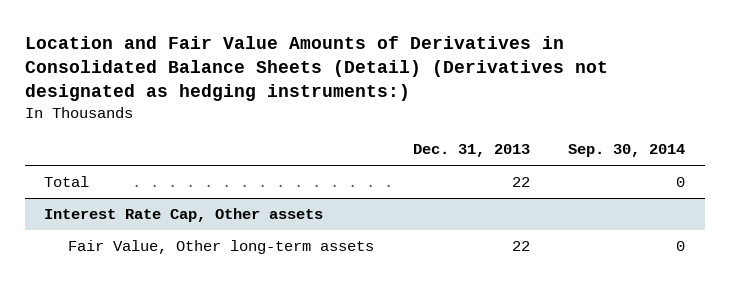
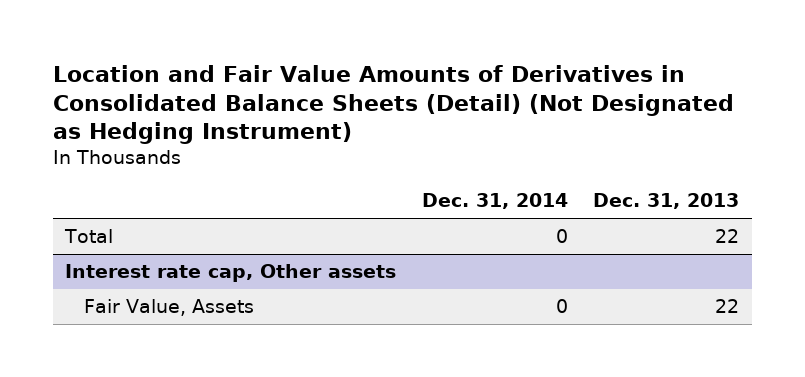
- Location and Fair Value Amounts of Derivatives in Consolidated Balance Sheets (Detail) (Derivatives not designated as hedging instruments:)
+ Location and Fair Value Amounts of Derivatives in Consolidated Balance Sheets (Detail) (Not Designated as Hedging Instrument)
- | Dec. 31, 2013 | Sep. 30, 2014
+ | Dec. 31, 2014 | Dec. 31, 2013
- Interest Rate Cap, Other assets
- Fair Value, Other long-term assets | 22 | 0
+ Interest rate cap, Other assets
+ Fair Value, Assets | 0 | 22

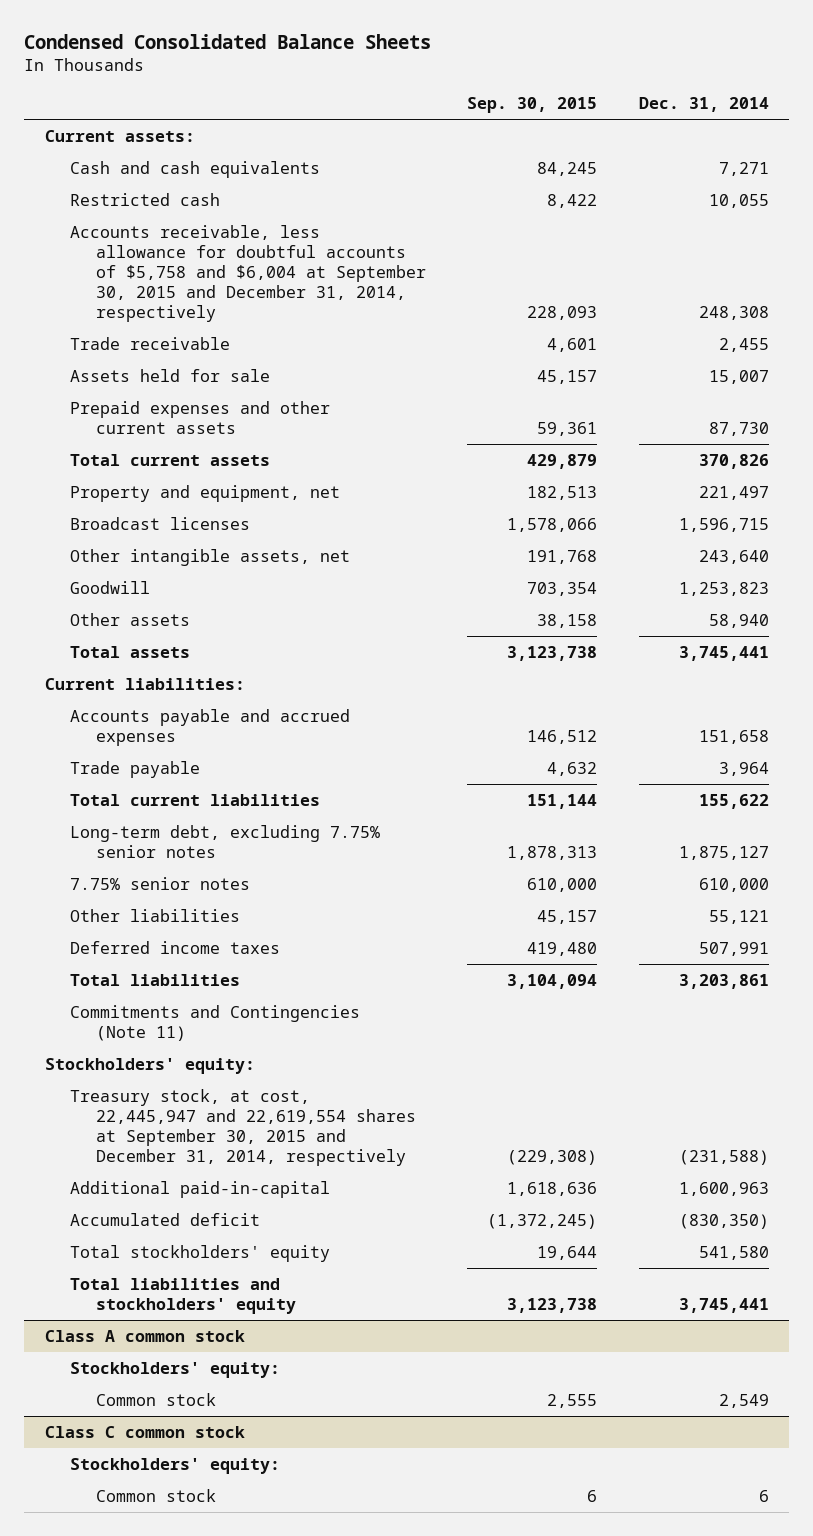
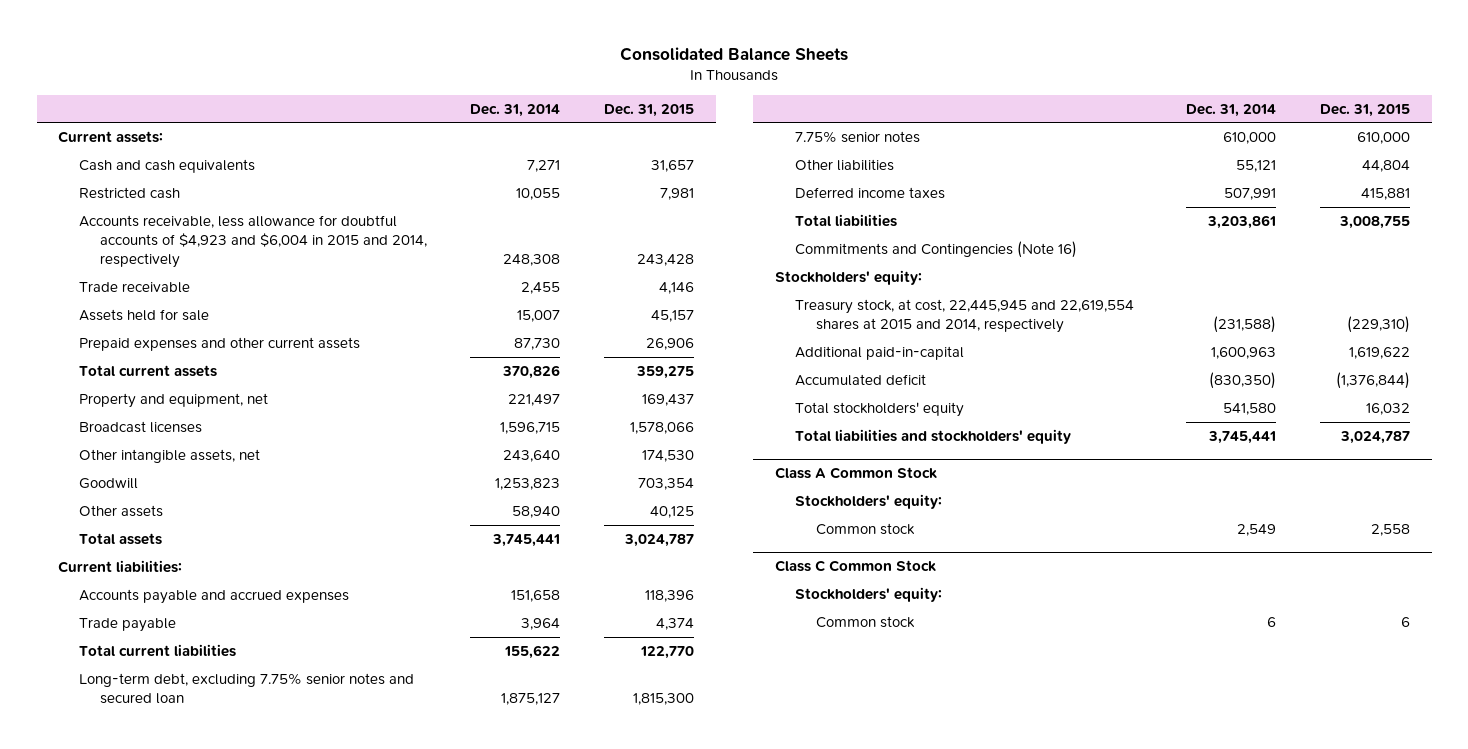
- Condensed Consolidated Balance Sheets
+ Consolidated Balance Sheets
- | Sep. 30, 2015 | Dec. 31, 2014
+ | Dec. 31, 2014 | Dec. 31, 2015
- Accounts receivable, less allowance for doubtful accounts of $5,758 and $6,004 at September 30, 2015 and December 31, 2014, respectively | 228,093 | 248,308
+ Accounts receivable, less allowance for doubtful accounts of $4,923 and $6,004 in 2015 and 2014, respectively | 248,308 | 243,428
- Long-term debt, excluding 7.75% senior notes | 1,878,313 | 1,875,127
+ Long-term debt, excluding 7.75% senior notes and secured loan | 1,875,127 | 1,815,300
- Commitments and Contingencies (Note 11)
+ Commitments and Contingencies (Note 16)
- Treasury stock, at cost, 22,445,947 and 22,619,554 shares at September 30, 2015 and December 31, 2014, respectively | (229,308) | (231,588)
+ Treasury stock, at cost, 22,445,945 and 22,619,554 shares at 2015 and 2014, respectively | (231,588) | (229,310)
- Class A common stock
+ Class A Common Stock
- Class C common stock
+ Class C Common Stock

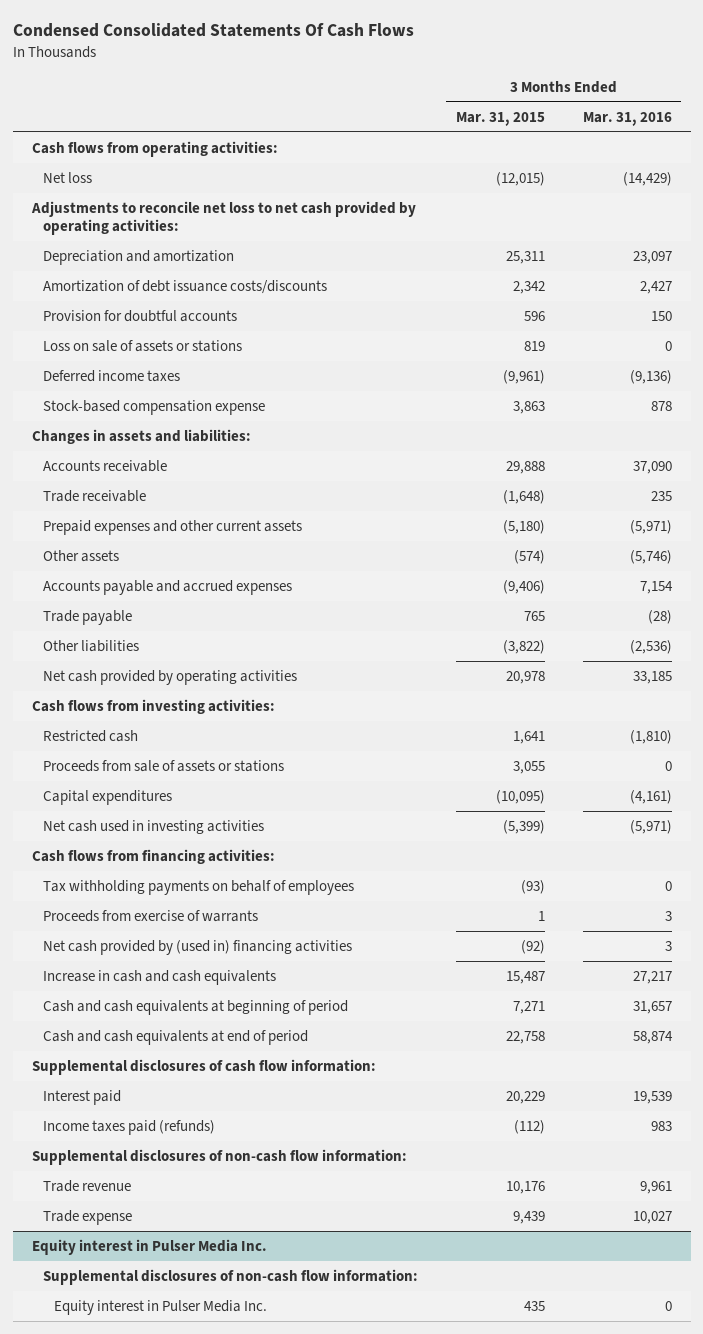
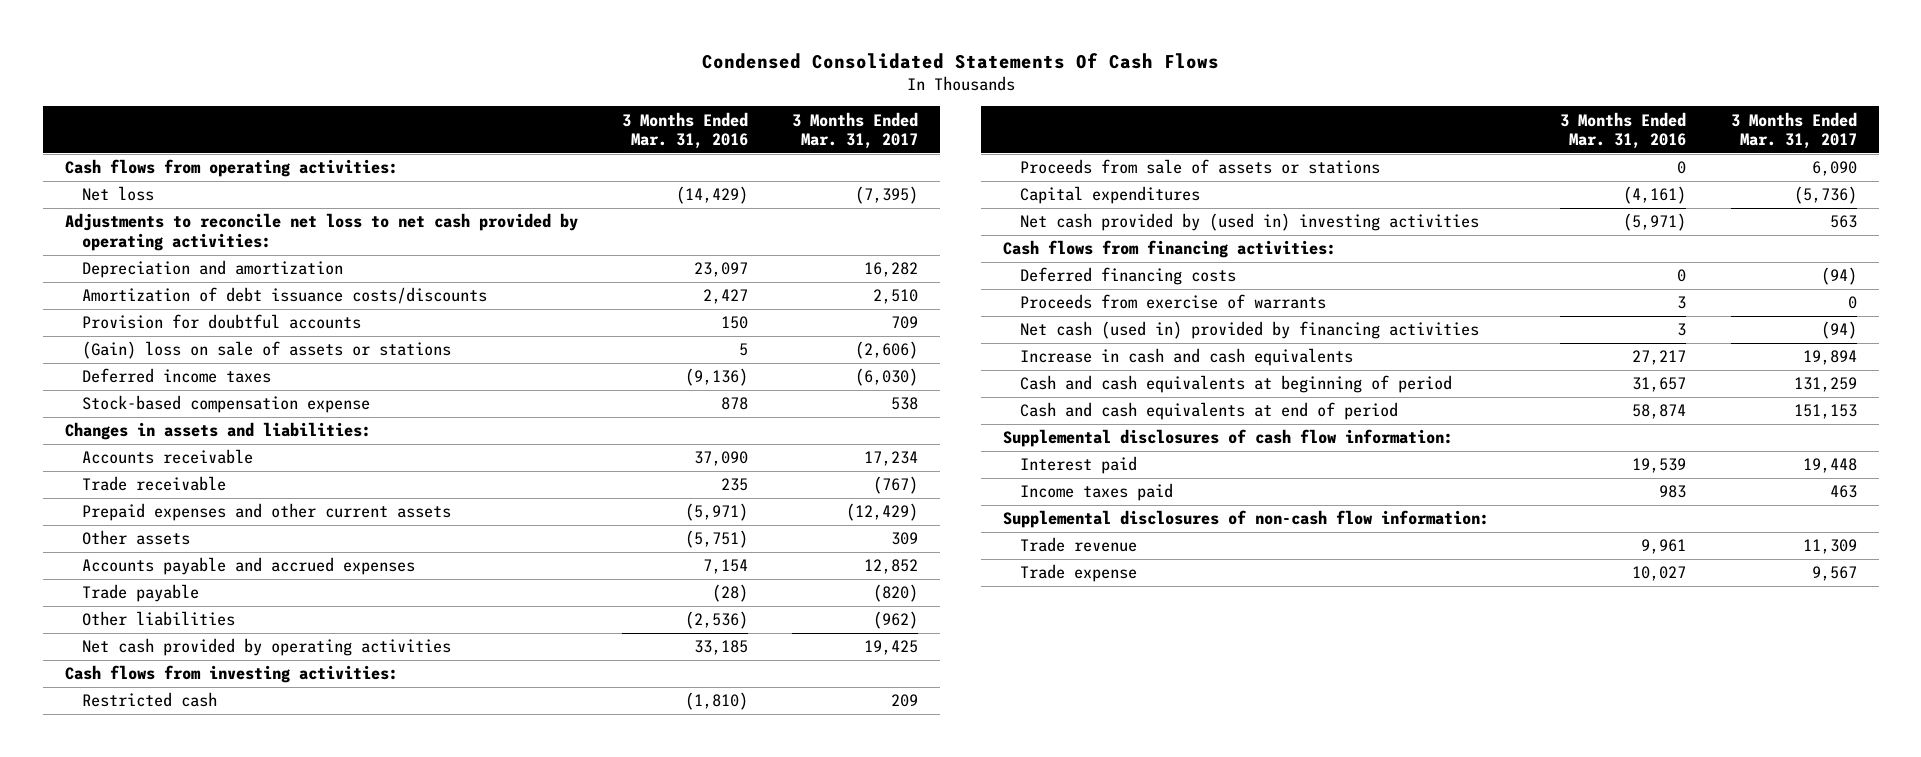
- | 3 Months Ended Mar. 31, 2015 | 3 Months Ended Mar. 31, 2016
+ | 3 Months Ended Mar. 31, 2016 | 3 Months Ended Mar. 31, 2017
- Loss on sale of assets or stations | 819 | 0
+ (Gain) loss on sale of assets or stations | 5 | (2,606)
- Other assets | (574) | (5,746)
+ Other assets | (5,751) | 309
- Net cash used in investing activities | (5,399) | (5,971)
+ Net cash provided by (used in) investing activities | (5,971) | 563
- Tax withholding payments on behalf of employees | (93) | 0
+ Deferred financing costs | 0 | (94)
- Net cash provided by (used in) financing activities | (92) | 3
+ Net cash (used in) provided by financing activities | 3 | (94)
- Income taxes paid (refunds) | (112) | 983
+ Income taxes paid | 983 | 463
- Equity interest in Pulser Media Inc.
- Supplemental disclosures of non-cash flow information:
- Equity interest in Pulser Media Inc. | 435 | 0

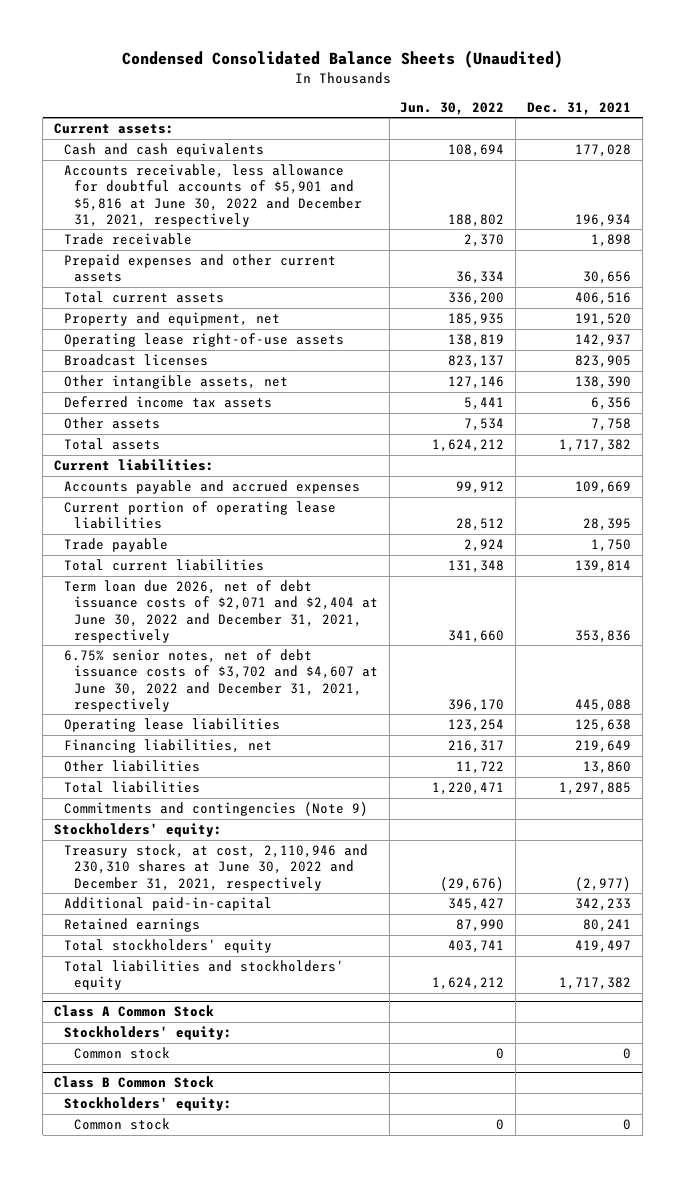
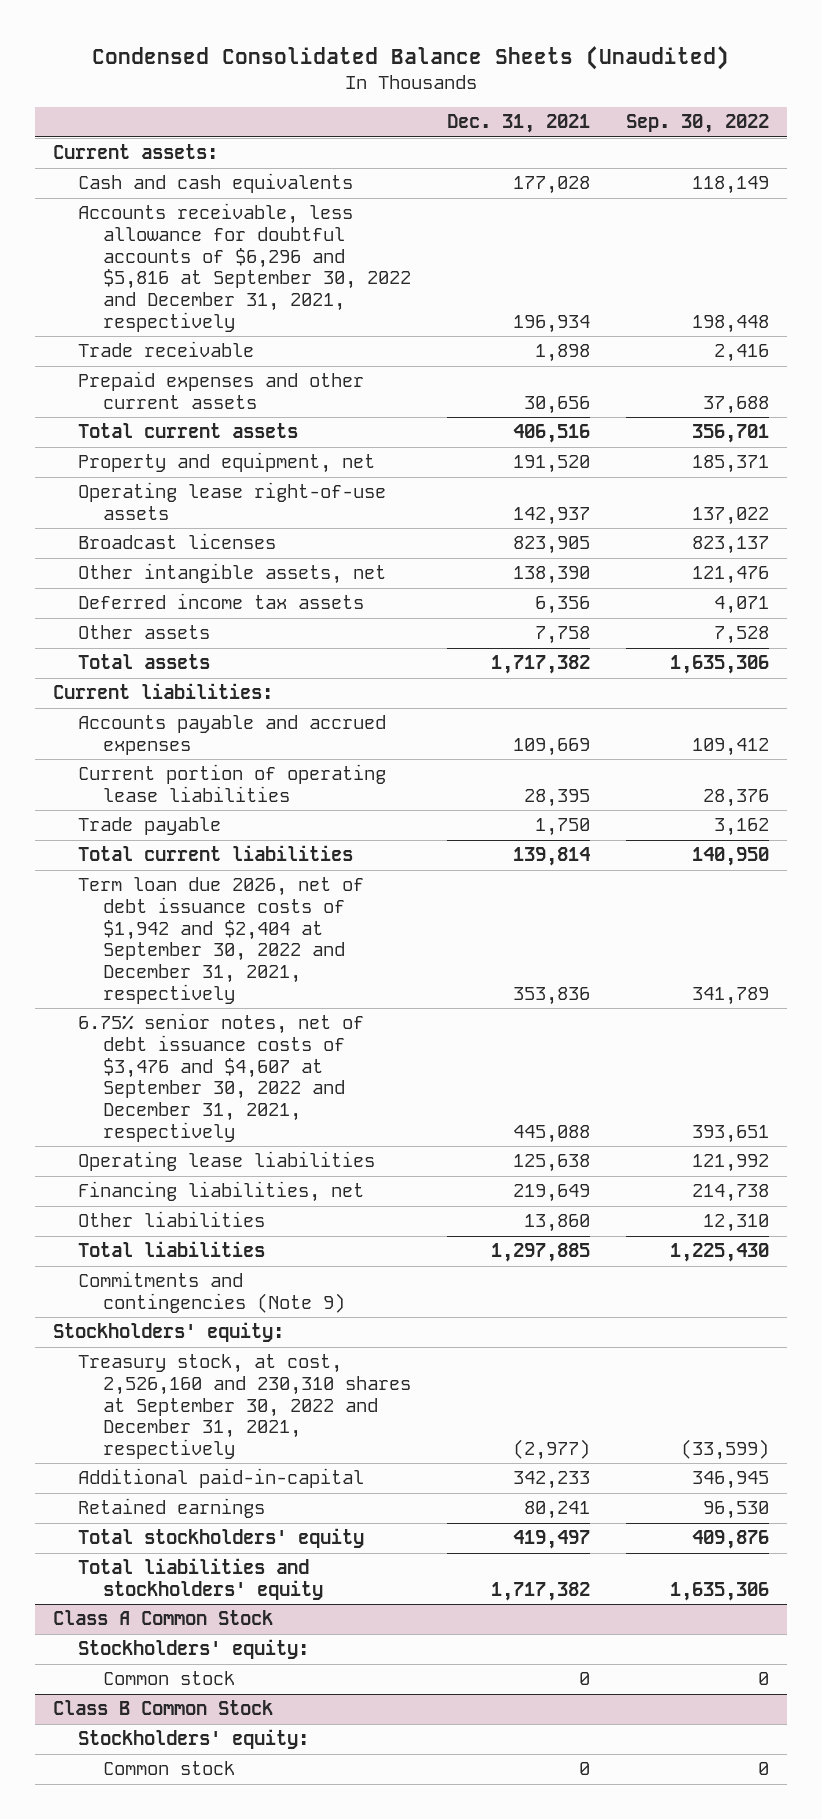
- | Jun. 30, 2022 | Dec. 31, 2021
+ | Dec. 31, 2021 | Sep. 30, 2022
- Accounts receivable, less allowance for doubtful accounts of $5,901 and $5,816 at June 30, 2022 and December 31, 2021, respectively | 188,802 | 196,934
+ Accounts receivable, less allowance for doubtful accounts of $6,296 and $5,816 at September 30, 2022 and December 31, 2021, respectively | 196,934 | 198,448
- Term loan due 2026, net of debt issuance costs of $2,071 and $2,404 at June 30, 2022 and December 31, 2021, respectively | 341,660 | 353,836
- 6.75% senior notes, net of debt issuance costs of $3,702 and $4,607 at June 30, 2022 and December 31, 2021, respectively | 396,170 | 445,088
+ Term loan due 2026, net of debt issuance costs of $1,942 and $2,404 at September 30, 2022 and December 31, 2021, respectively | 353,836 | 341,789
+ 6.75% senior notes, net of debt issuance costs of $3,476 and $4,607 at September 30, 2022 and December 31, 2021, respectively | 445,088 | 393,651
- Treasury stock, at cost, 2,110,946 and 230,310 shares at June 30, 2022 and December 31, 2021, respectively | (29,676) | (2,977)
+ Treasury stock, at cost, 2,526,160 and 230,310 shares at September 30, 2022 and December 31, 2021, respectively | (2,977) | (33,599)

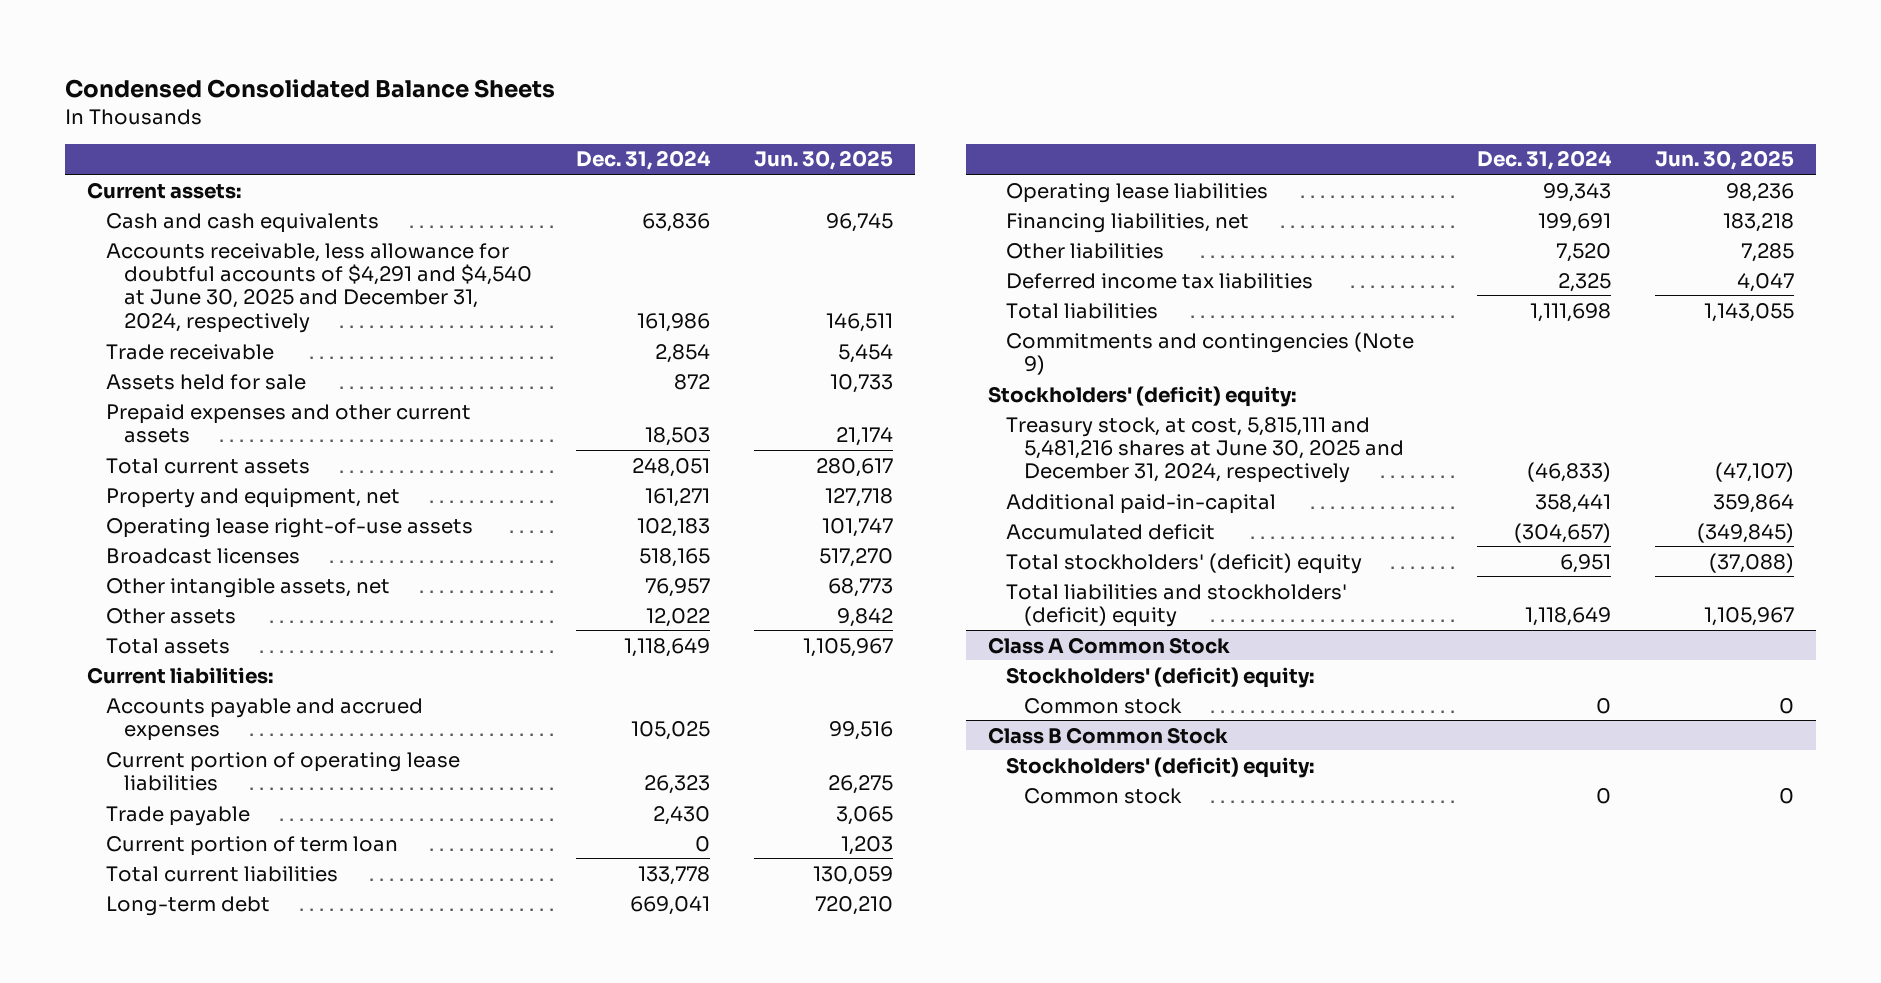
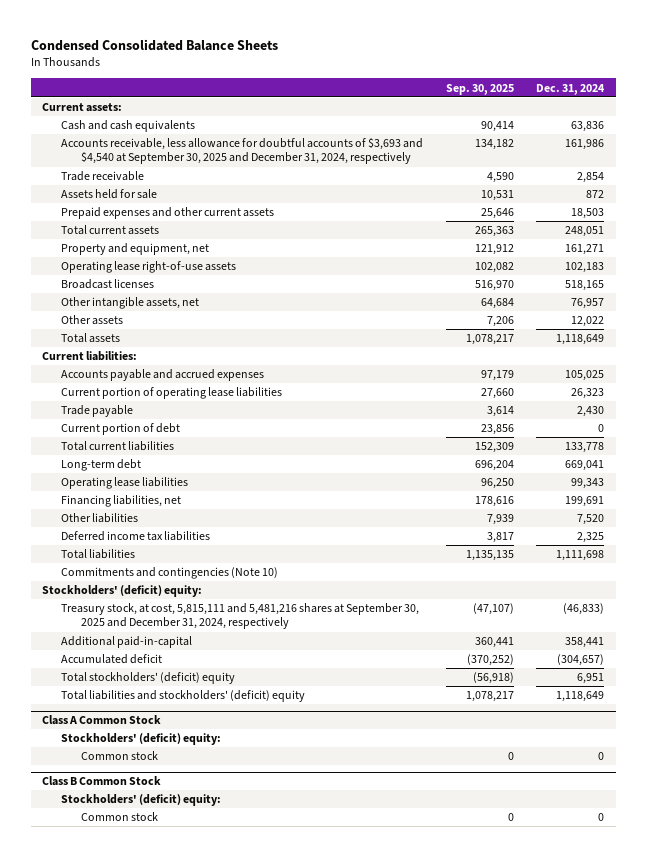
- | Dec. 31, 2024 | Jun. 30, 2025
+ | Sep. 30, 2025 | Dec. 31, 2024
- Accounts receivable, less allowance for doubtful accounts of $4,291 and $4,540 at June 30, 2025 and December 31, 2024, respectively | 161,986 | 146,511
+ Accounts receivable, less allowance for doubtful accounts of $3,693 and $4,540 at September 30, 2025 and December 31, 2024, respectively | 134,182 | 161,986
- Current portion of term loan | 0 | 1,203
+ Current portion of debt | 23,856 | 0
- Commitments and contingencies (Note 9)
+ Commitments and contingencies (Note 10)
- Treasury stock, at cost, 5,815,111 and 5,481,216 shares at June 30, 2025 and December 31, 2024, respectively | (46,833) | (47,107)
+ Treasury stock, at cost, 5,815,111 and 5,481,216 shares at September 30, 2025 and December 31, 2024, respectively | (47,107) | (46,833)

